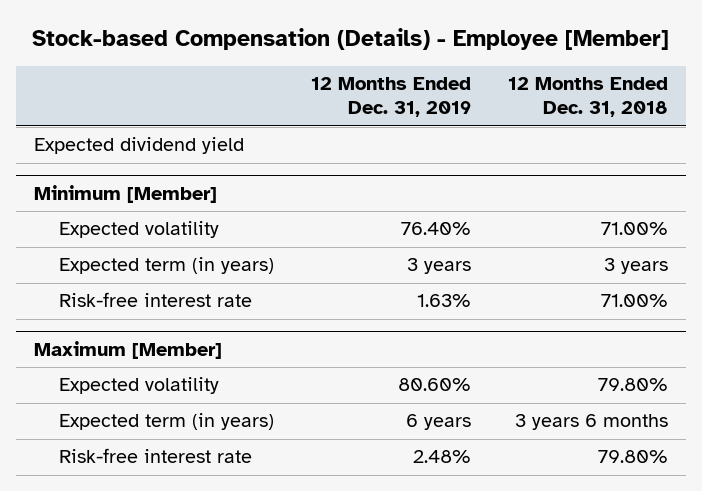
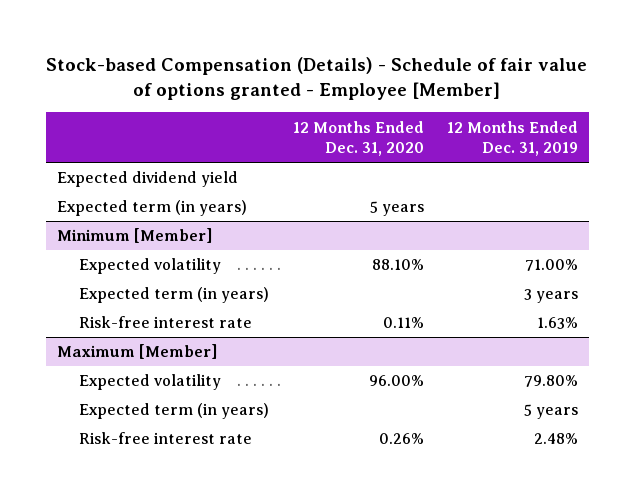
- Stock-based Compensation (Details) - Employee [Member]
+ Stock-based Compensation (Details) - Schedule of fair value of options granted - Employee [Member]
- | 12 Months Ended Dec. 31, 2019 | 12 Months Ended Dec. 31, 2018
+ | 12 Months Ended Dec. 31, 2020 | 12 Months Ended Dec. 31, 2019
+ Expected term (in years) | 5 years |
@ Minimum [Member]
- Expected volatility | 76.40% | 71.00%
+ Expected volatility | 88.10% | 71.00%
@ Maximum [Member]
- Expected volatility | 80.60% | 79.80%
- Expected term (in years) | 6 years | 3 years 6 months
+ Expected volatility | 96.00% | 79.80%
+ Expected term (in years) | | 5 years

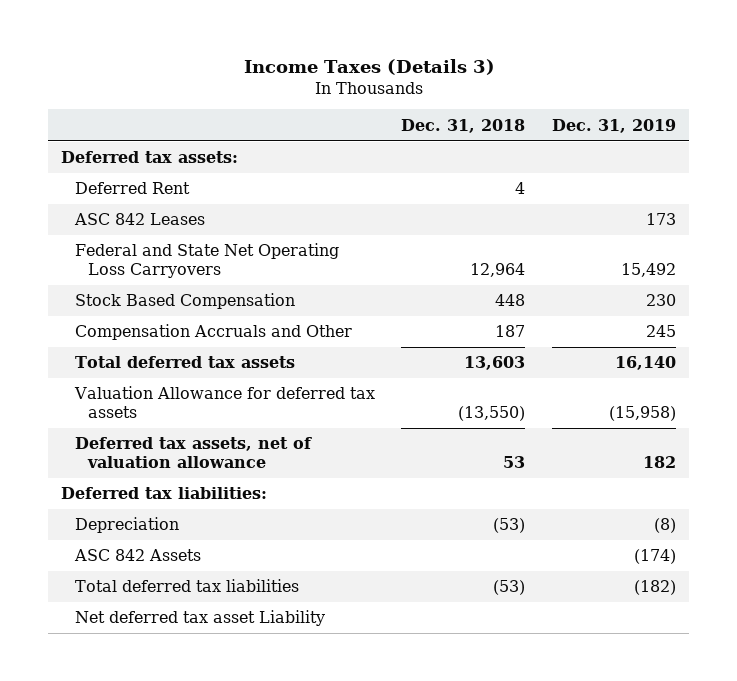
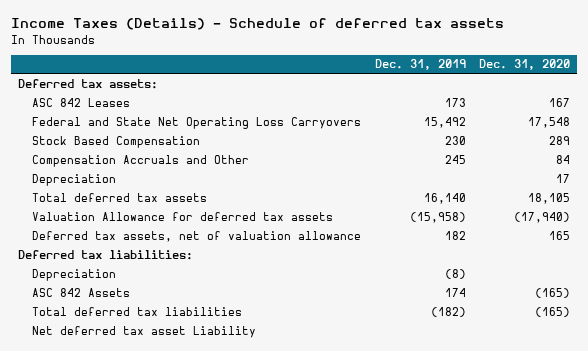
- Income Taxes (Details 3)
+ Income Taxes (Details) - Schedule of deferred tax assets
- | Dec. 31, 2018 | Dec. 31, 2019
+ | Dec. 31, 2019 | Dec. 31, 2020
- Deferred Rent | 4 |
+ Depreciation | | 17
- ASC 842 Assets | | (174)
+ ASC 842 Assets | 174 | (165)

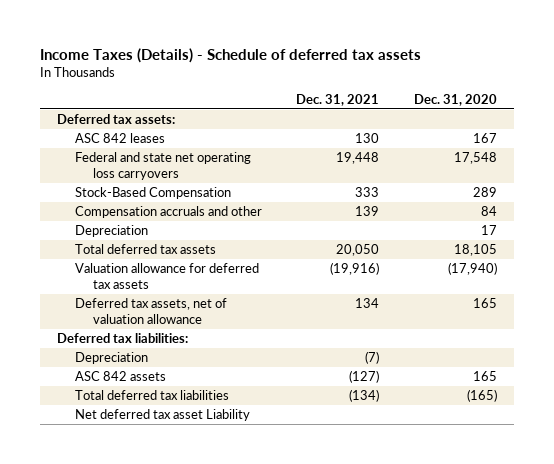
- | Dec. 31, 2019 | Dec. 31, 2020
+ | Dec. 31, 2021 | Dec. 31, 2020
- ASC 842 Leases | 173 | 167
- Federal and State Net Operating Loss Carryovers | 15,492 | 17,548
- Stock Based Compensation | 230 | 289
- Compensation Accruals and Other | 245 | 84
+ ASC 842 leases | 130 | 167
+ Federal and state net operating loss carryovers | 19,448 | 17,548
+ Stock-Based Compensation | 333 | 289
+ Compensation accruals and other | 139 | 84
- Valuation Allowance for deferred tax assets | (15,958) | (17,940)
+ Valuation allowance for deferred tax assets | (19,916) | (17,940)
- ASC 842 Assets | 174 | (165)
+ ASC 842 assets | (127) | 165

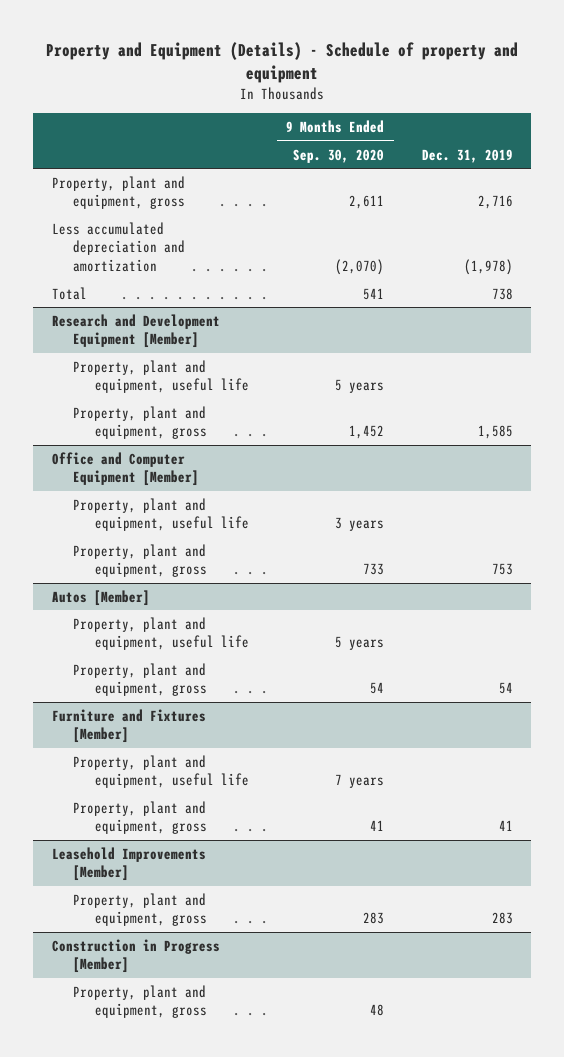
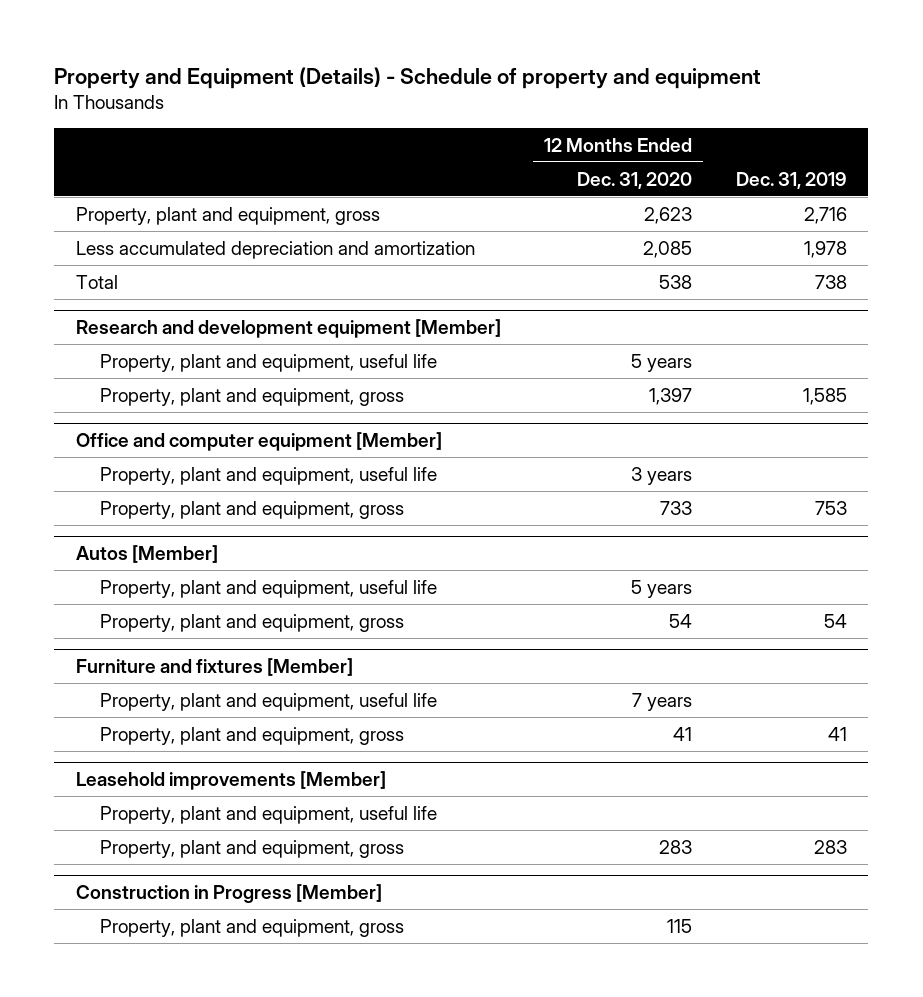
- | 9 Months Ended Sep. 30, 2020 | Dec. 31, 2019
+ | 12 Months Ended Dec. 31, 2020 | Dec. 31, 2019
- Less accumulated depreciation and amortization | (2,070) | (1,978)
+ Less accumulated depreciation and amortization | 2,085 | 1,978
- Research and Development Equipment [Member]
+ Research and development equipment [Member]
- Office and Computer Equipment [Member]
+ Office and computer equipment [Member]
- Furniture and Fixtures [Member]
+ Furniture and fixtures [Member]
- Leasehold Improvements [Member]
+ Leasehold improvements [Member]
+ Property, plant and equipment, useful life

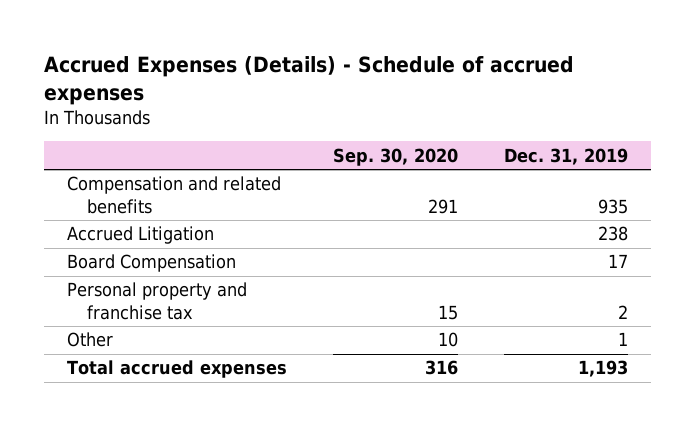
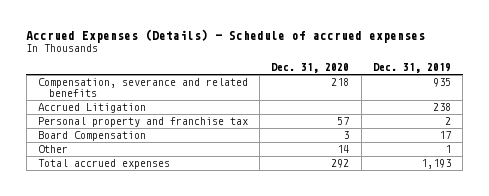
- | Sep. 30, 2020 | Dec. 31, 2019
+ | Dec. 31, 2020 | Dec. 31, 2019
- Compensation and related benefits | 291 | 935
+ Compensation, severance and related benefits | 218 | 935
moved down: Board Compensation | 3 | 17

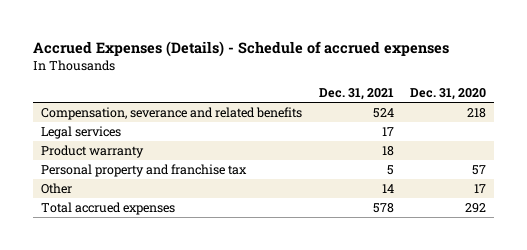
- | Dec. 31, 2020 | Dec. 31, 2019
+ | Dec. 31, 2021 | Dec. 31, 2020
- Accrued Litigation | | 238
+ Legal services | 17 |
+ Product warranty | 18 |
- Board Compensation | 3 | 17
- Other | 14 | 1
+ Other | 14 | 17

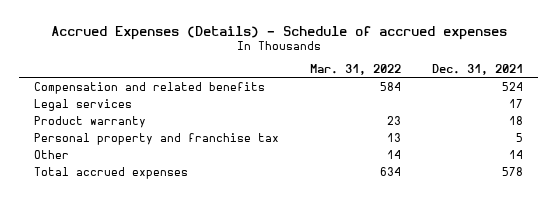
- | Dec. 31, 2021 | Dec. 31, 2020
+ | Mar. 31, 2022 | Dec. 31, 2021
- Compensation, severance and related benefits | 524 | 218
+ Compensation and related benefits | 584 | 524

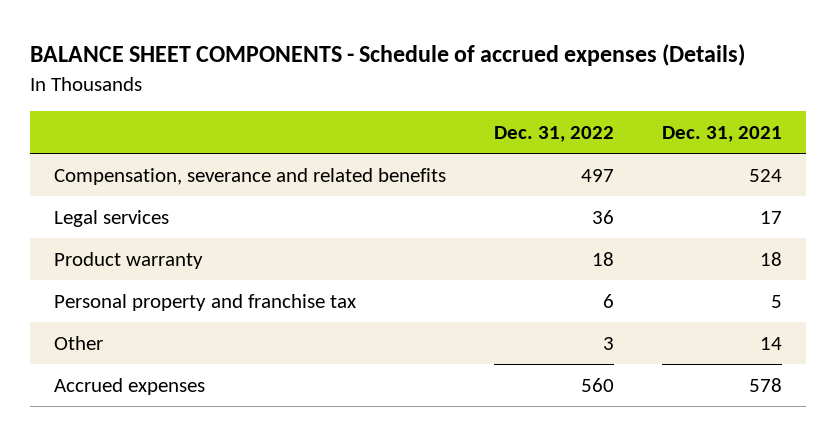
- Accrued Expenses (Details) - Schedule of accrued expenses
+ BALANCE SHEET COMPONENTS - Schedule of accrued expenses (Details)
- | Mar. 31, 2022 | Dec. 31, 2021
+ | Dec. 31, 2022 | Dec. 31, 2021
- Compensation and related benefits | 584 | 524
+ Compensation, severance and related benefits | 497 | 524
- Total accrued expenses | 634 | 578
+ Accrued expenses | 560 | 578

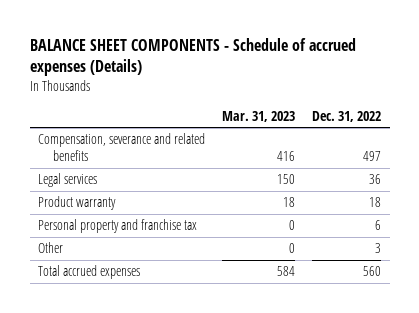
- | Dec. 31, 2022 | Dec. 31, 2021
+ | Mar. 31, 2023 | Dec. 31, 2022
- Accrued expenses | 560 | 578
+ Total accrued expenses | 584 | 560

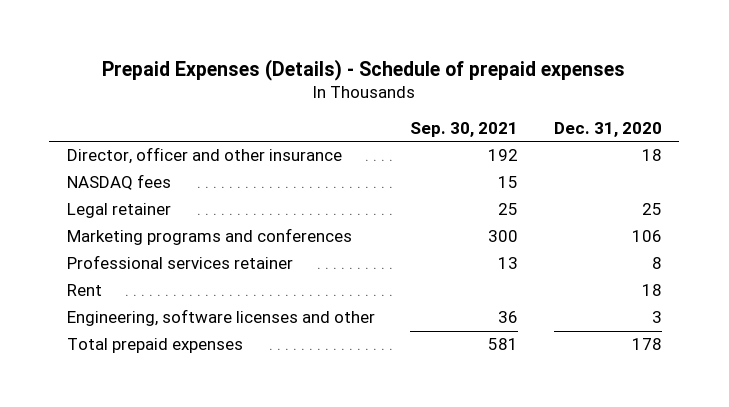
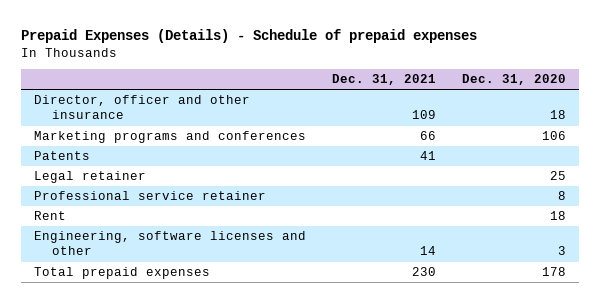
- | Sep. 30, 2021 | Dec. 31, 2020
+ | Dec. 31, 2021 | Dec. 31, 2020
- NASDAQ fees | 15 |
- Professional services retainer | 13 | 8
+ Patents | 41 |
moved down: Legal retainer | | 25
+ Professional service retainer | | 8

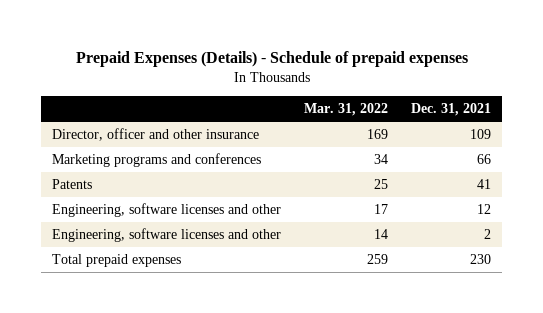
- | Dec. 31, 2021 | Dec. 31, 2020
+ | Mar. 31, 2022 | Dec. 31, 2021
- Legal retainer | | 25
- Professional service retainer | | 8
- Rent | | 18
- Engineering, software licenses and other | 14 | 3
+ Engineering, software licenses and other | 17 | 12
+ Engineering, software licenses and other | 14 | 2

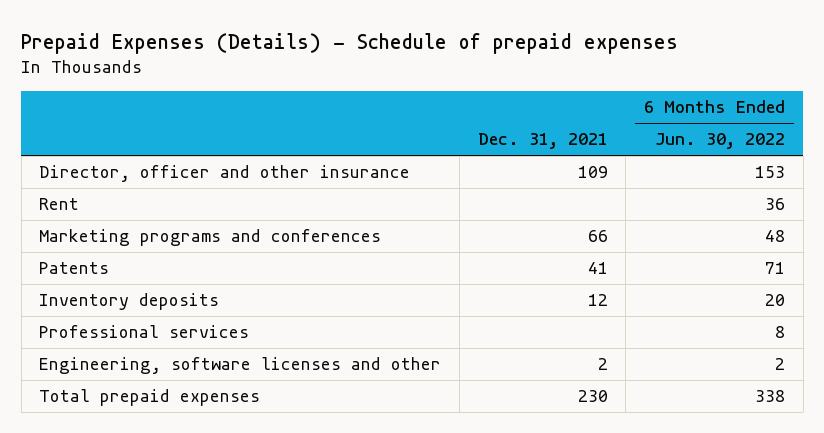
- | Mar. 31, 2022 | Dec. 31, 2021
+ | Dec. 31, 2021 | 6 Months Ended Jun. 30, 2022
+ Rent | | 36
- Engineering, software licenses and other | 17 | 12
+ Inventory deposits | 12 | 20
+ Professional services | | 8

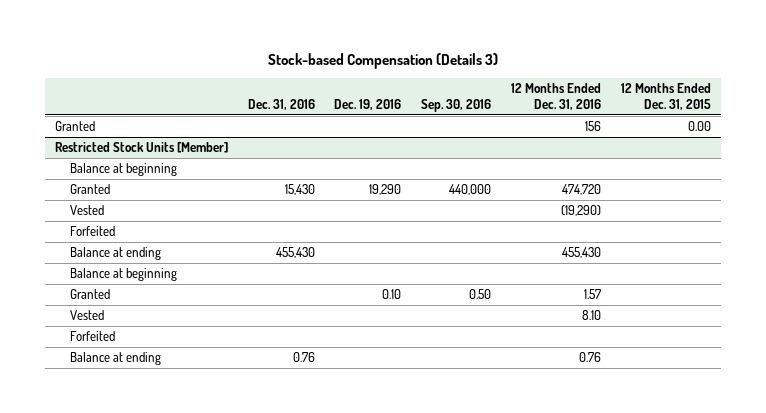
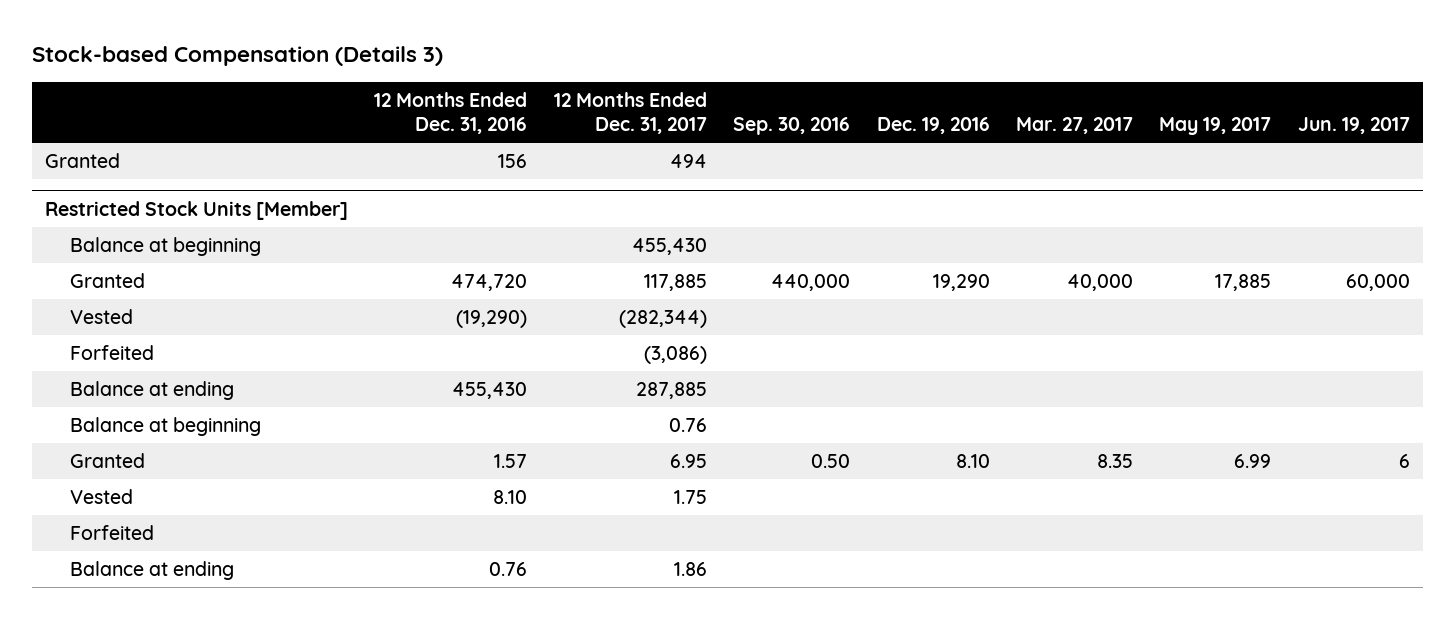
- | Dec. 31, 2016 | Dec. 19, 2016 | Sep. 30, 2016 | 12 Months Ended Dec. 31, 2016 | 12 Months Ended Dec. 31, 2015
+ | 12 Months Ended Dec. 31, 2016 | 12 Months Ended Dec. 31, 2017 | Sep. 30, 2016 | Dec. 19, 2016 | Mar. 27, 2017 | May 19, 2017 | Jun. 19, 2017
@ Restricted Stock Units [Member]
- Granted | | 0.10 | 0.50 | 1.57 |
+ Granted | 1.57 | 6.95 | 0.50 | 8.10 | 8.35 | 6.99 | 6

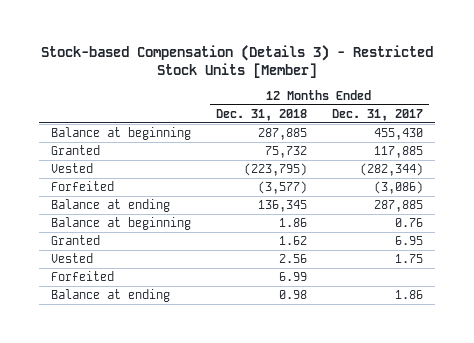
- Stock-based Compensation (Details 3)
+ Stock-based Compensation (Details 3) - Restricted Stock Units [Member]
- | 12 Months Ended Dec. 31, 2016 | 12 Months Ended Dec. 31, 2017 | Sep. 30, 2016 | Dec. 19, 2016 | Mar. 27, 2017 | May 19, 2017 | Jun. 19, 2017
+ | 12 Months Ended Dec. 31, 2018 | 12 Months Ended Dec. 31, 2017
- Granted | 156 | 494 | | | | |
- Restricted Stock Units [Member]

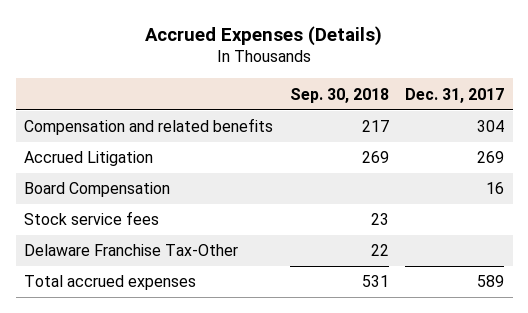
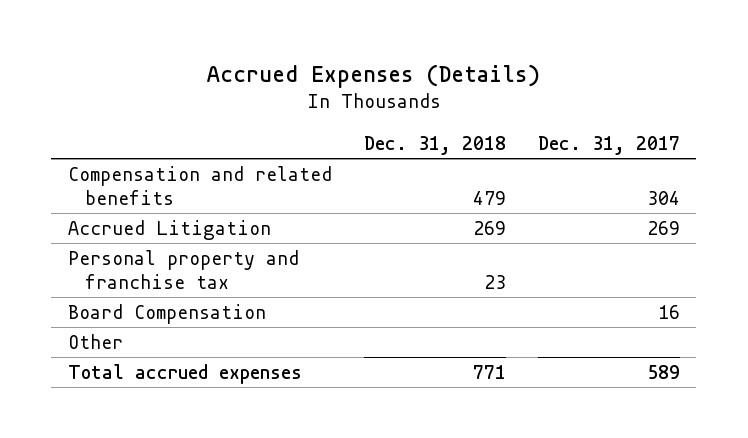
- | Sep. 30, 2018 | Dec. 31, 2017
+ | Dec. 31, 2018 | Dec. 31, 2017
+ Personal property and franchise tax | 23 |
- Stock service fees | 23 |
- Delaware Franchise Tax-Other | 22 |
+ Other

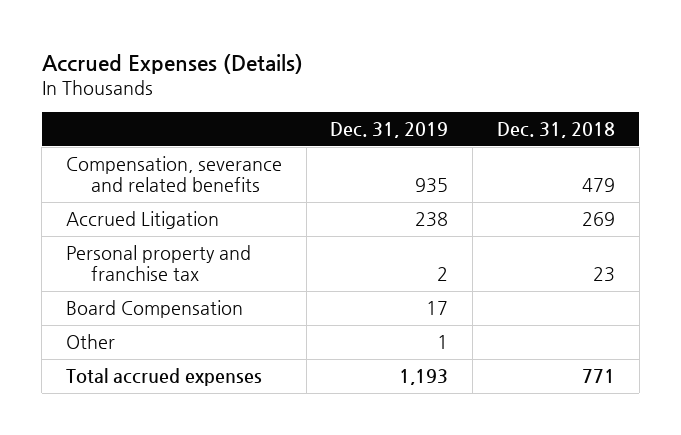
- | Dec. 31, 2018 | Dec. 31, 2017
+ | Dec. 31, 2019 | Dec. 31, 2018
- Compensation and related benefits | 479 | 304
+ Compensation, severance and related benefits | 935 | 479

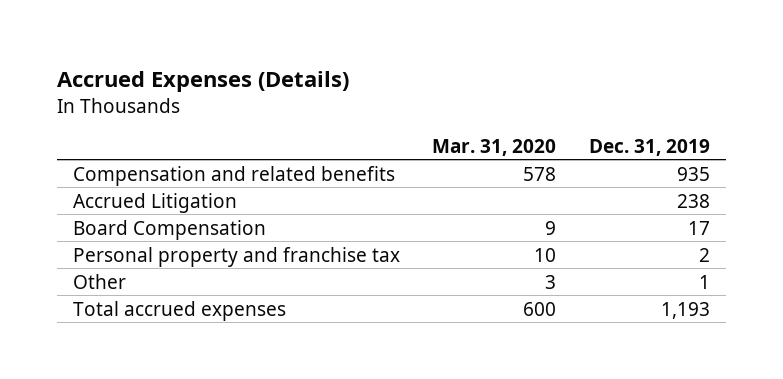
- | Dec. 31, 2019 | Dec. 31, 2018
+ | Mar. 31, 2020 | Dec. 31, 2019
- Compensation, severance and related benefits | 935 | 479
+ Compensation and related benefits | 578 | 935
moved down: Personal property and franchise tax | 10 | 2

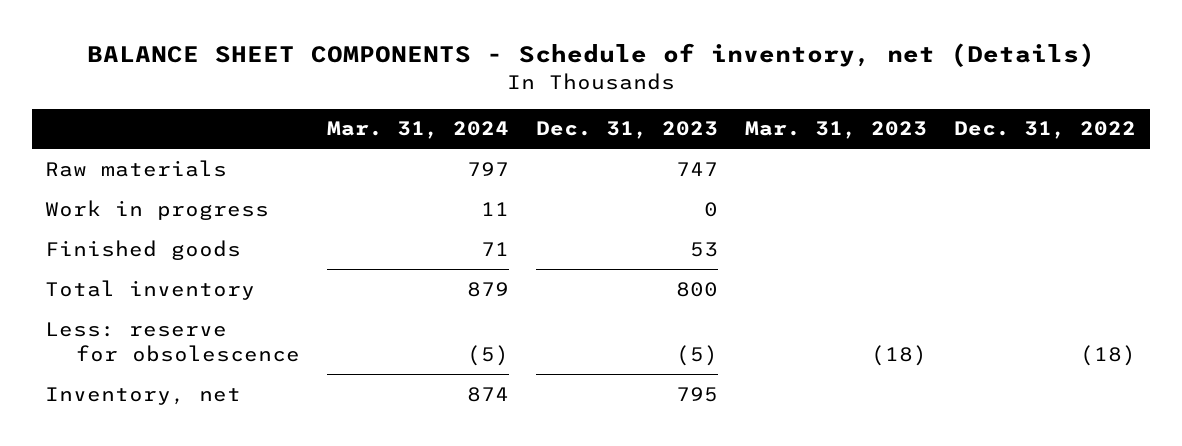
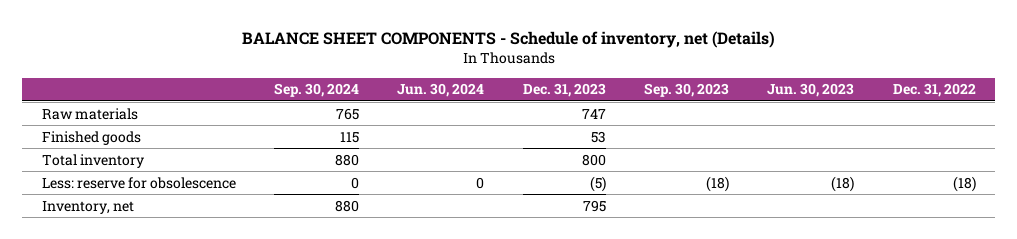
- | Mar. 31, 2024 | Dec. 31, 2023 | Mar. 31, 2023 | Dec. 31, 2022
+ | Sep. 30, 2024 | Jun. 30, 2024 | Dec. 31, 2023 | Sep. 30, 2023 | Jun. 30, 2023 | Dec. 31, 2022
- Work in progress | 11 | 0 | |

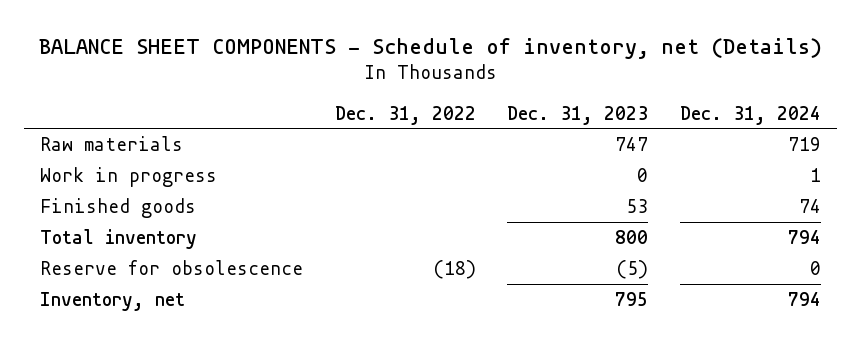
- | Sep. 30, 2024 | Jun. 30, 2024 | Dec. 31, 2023 | Sep. 30, 2023 | Jun. 30, 2023 | Dec. 31, 2022
+ | Dec. 31, 2022 | Dec. 31, 2023 | Dec. 31, 2024
+ Work in progress | | 0 | 1
- Less: reserve for obsolescence | 0 | 0 | (5) | (18) | (18) | (18)
+ Reserve for obsolescence | (18) | (5) | 0

